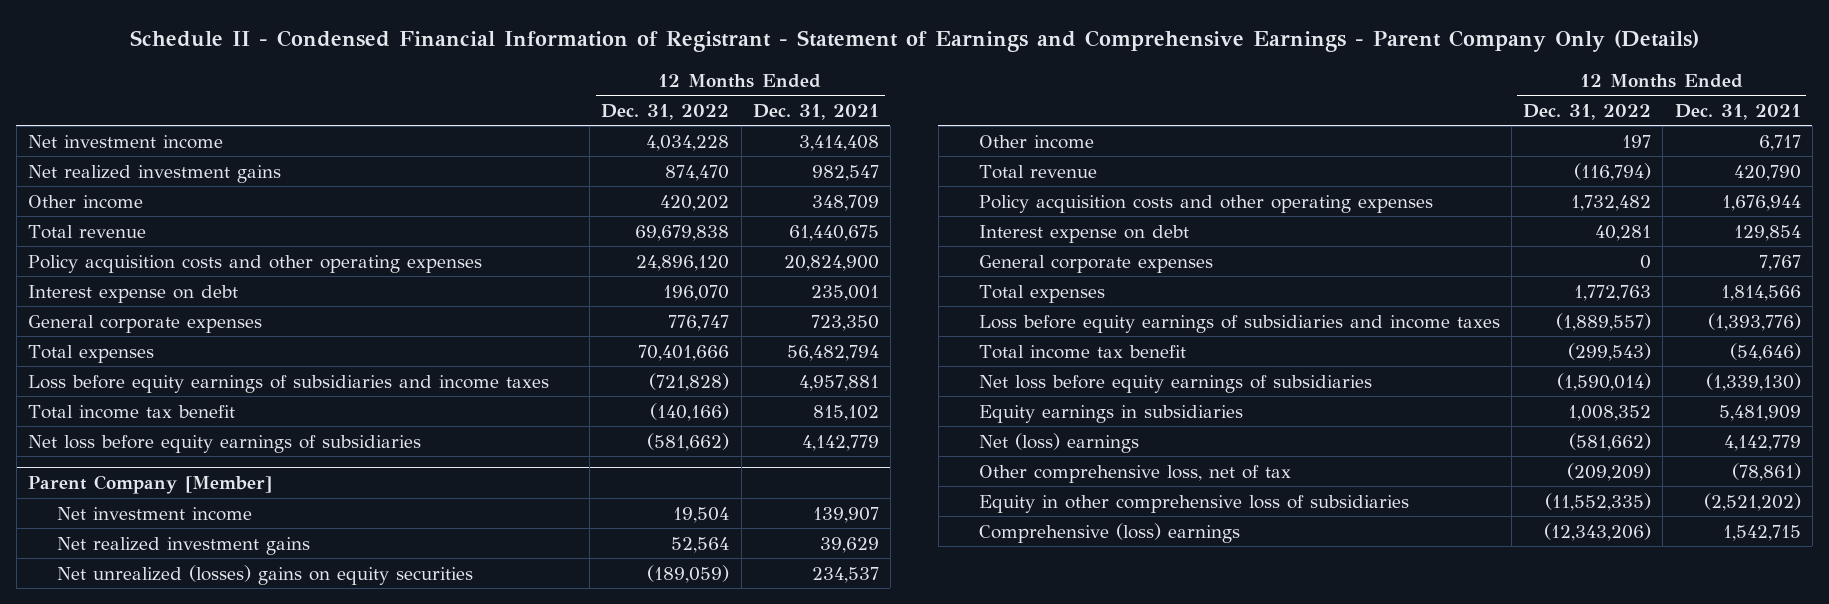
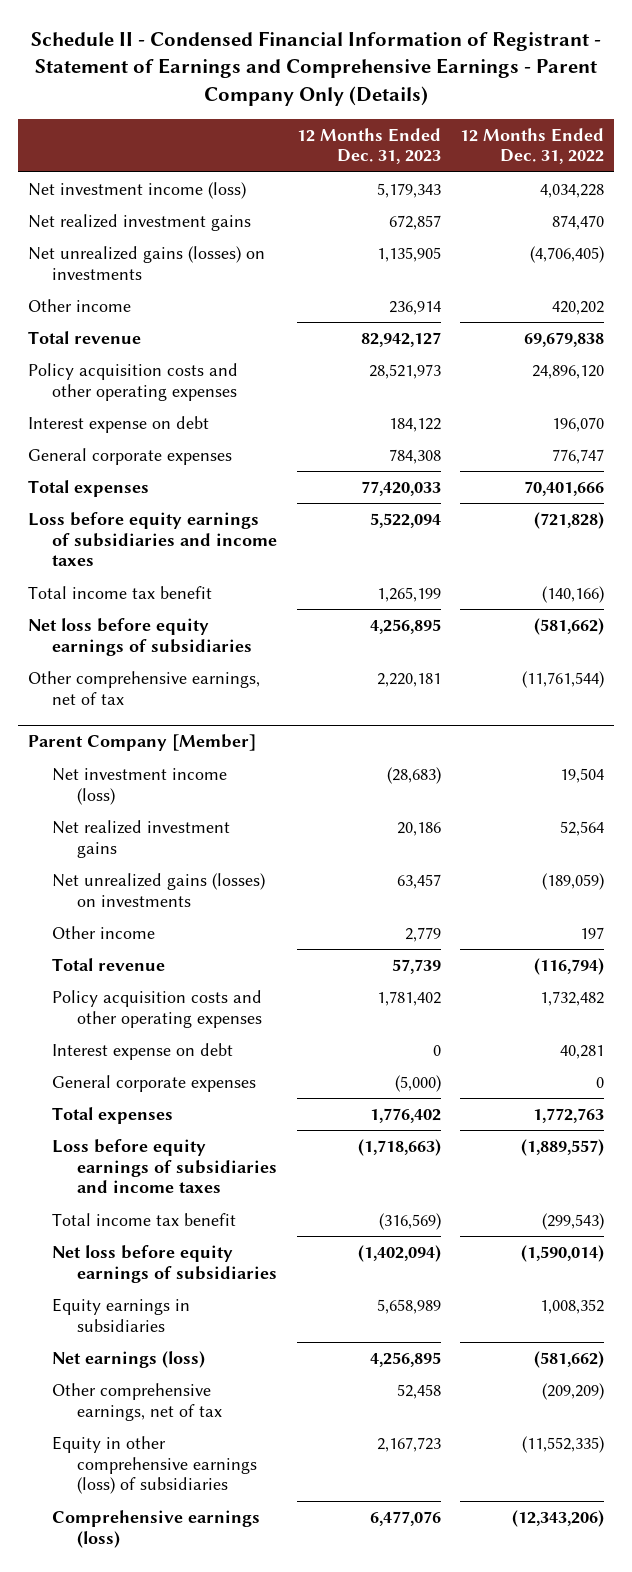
- | 12 Months Ended Dec. 31, 2022 | 12 Months Ended Dec. 31, 2021
+ | 12 Months Ended Dec. 31, 2023 | 12 Months Ended Dec. 31, 2022
- Net investment income | 4,034,228 | 3,414,408
+ Net investment income (loss) | 5,179,343 | 4,034,228
+ Net unrealized gains (losses) on investments | 1,135,905 | (4,706,405)
+ Other comprehensive earnings, net of tax | 2,220,181 | (11,761,544)
@ Parent Company [Member]
- Net investment income | 19,504 | 139,907
+ Net investment income (loss) | (28,683) | 19,504
- Net unrealized (losses) gains on equity securities | (189,059) | 234,537
+ Net unrealized gains (losses) on investments | 63,457 | (189,059)
- Net (loss) earnings | (581,662) | 4,142,779
- Other comprehensive loss, net of tax | (209,209) | (78,861)
- Equity in other comprehensive loss of subsidiaries | (11,552,335) | (2,521,202)
- Comprehensive (loss) earnings | (12,343,206) | 1,542,715
+ Net earnings (loss) | 4,256,895 | (581,662)
+ Other comprehensive earnings, net of tax | 52,458 | (209,209)
+ Equity in other comprehensive earnings (loss) of subsidiaries | 2,167,723 | (11,552,335)
+ Comprehensive earnings (loss) | 6,477,076 | (12,343,206)

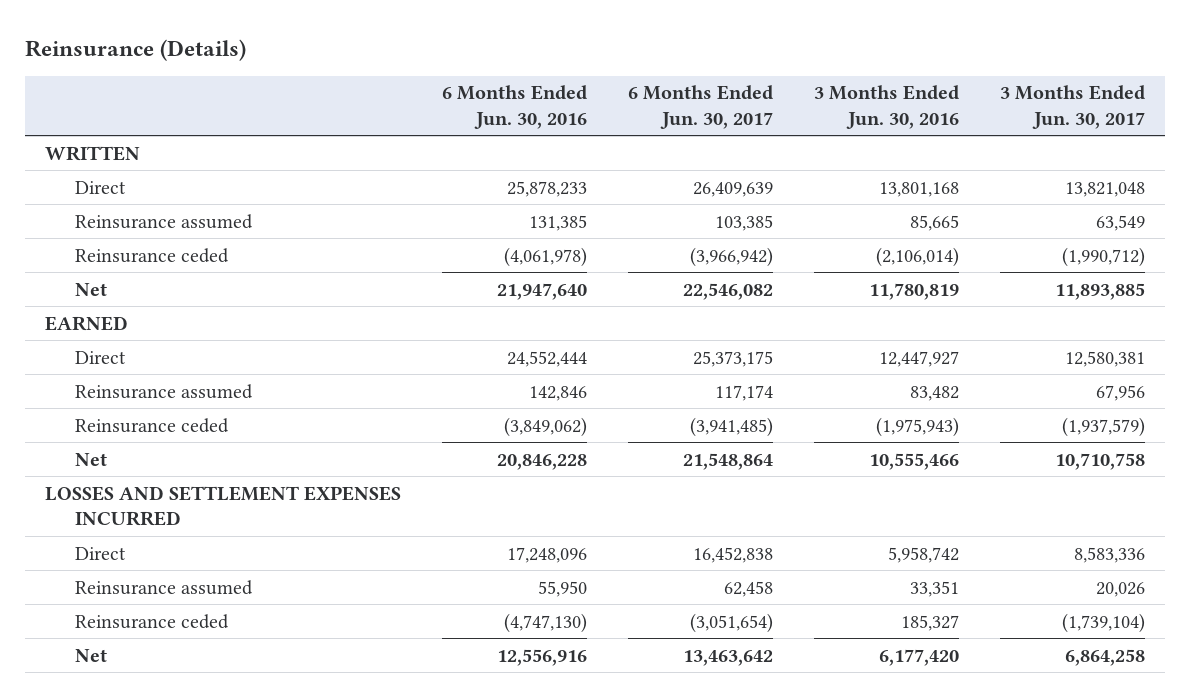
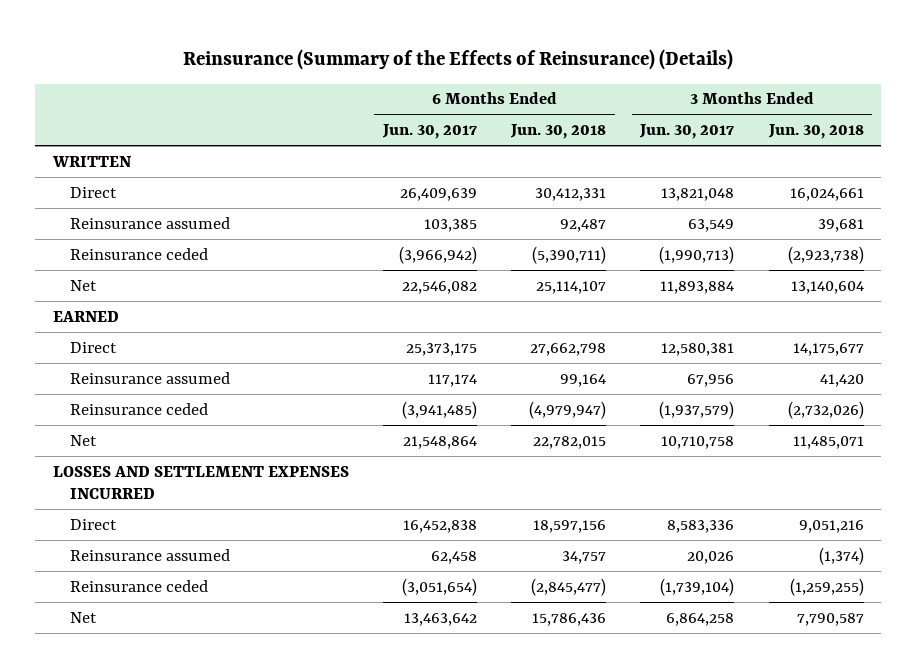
- Reinsurance (Details)
+ Reinsurance (Summary of the Effects of Reinsurance) (Details)
- | 6 Months Ended Jun. 30, 2016 | 6 Months Ended Jun. 30, 2017 | 3 Months Ended Jun. 30, 2016 | 3 Months Ended Jun. 30, 2017
+ | 6 Months Ended Jun. 30, 2017 | 6 Months Ended Jun. 30, 2018 | 3 Months Ended Jun. 30, 2017 | 3 Months Ended Jun. 30, 2018
- Reinsurance ceded | (4,061,978) | (3,966,942) | (2,106,014) | (1,990,712)
- Net | 21,947,640 | 22,546,082 | 11,780,819 | 11,893,885
+ Reinsurance ceded | (3,966,942) | (5,390,711) | (1,990,713) | (2,923,738)
+ Net | 22,546,082 | 25,114,107 | 11,893,884 | 13,140,604

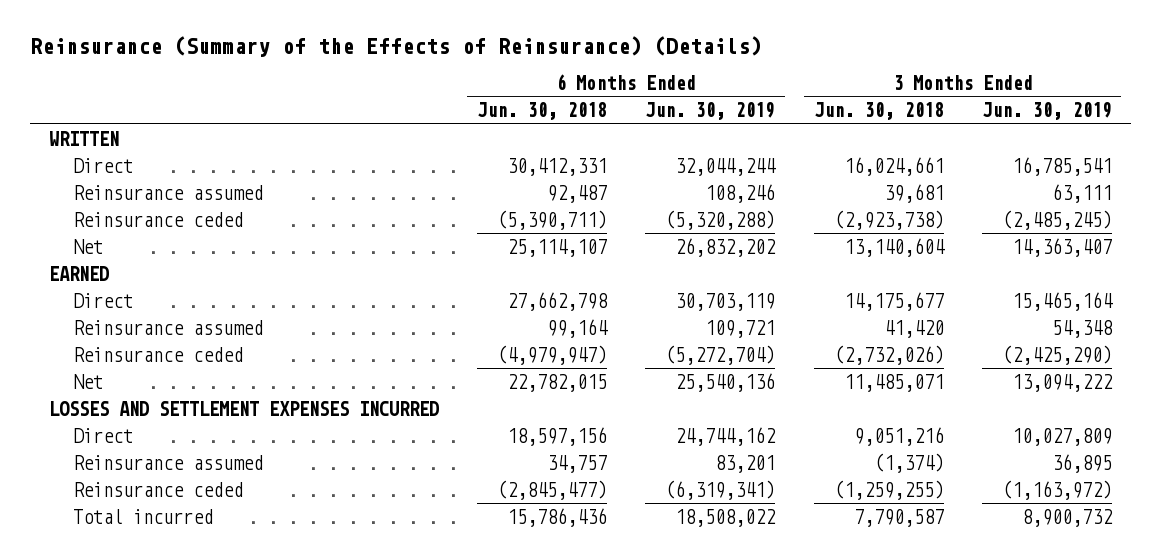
- | 6 Months Ended Jun. 30, 2017 | 6 Months Ended Jun. 30, 2018 | 3 Months Ended Jun. 30, 2017 | 3 Months Ended Jun. 30, 2018
+ | 6 Months Ended Jun. 30, 2018 | 6 Months Ended Jun. 30, 2019 | 3 Months Ended Jun. 30, 2018 | 3 Months Ended Jun. 30, 2019
- Net | 13,463,642 | 15,786,436 | 6,864,258 | 7,790,587
+ Total incurred | 15,786,436 | 18,508,022 | 7,790,587 | 8,900,732

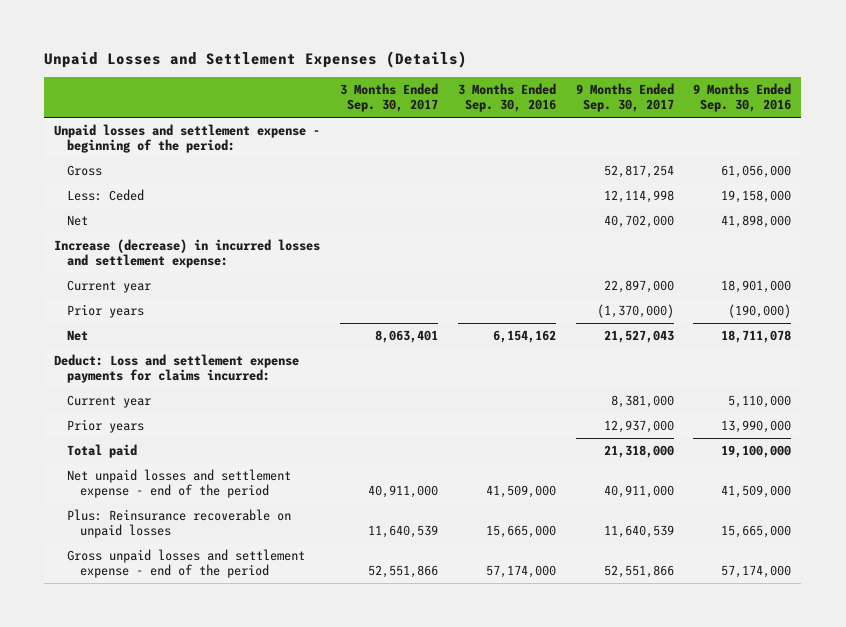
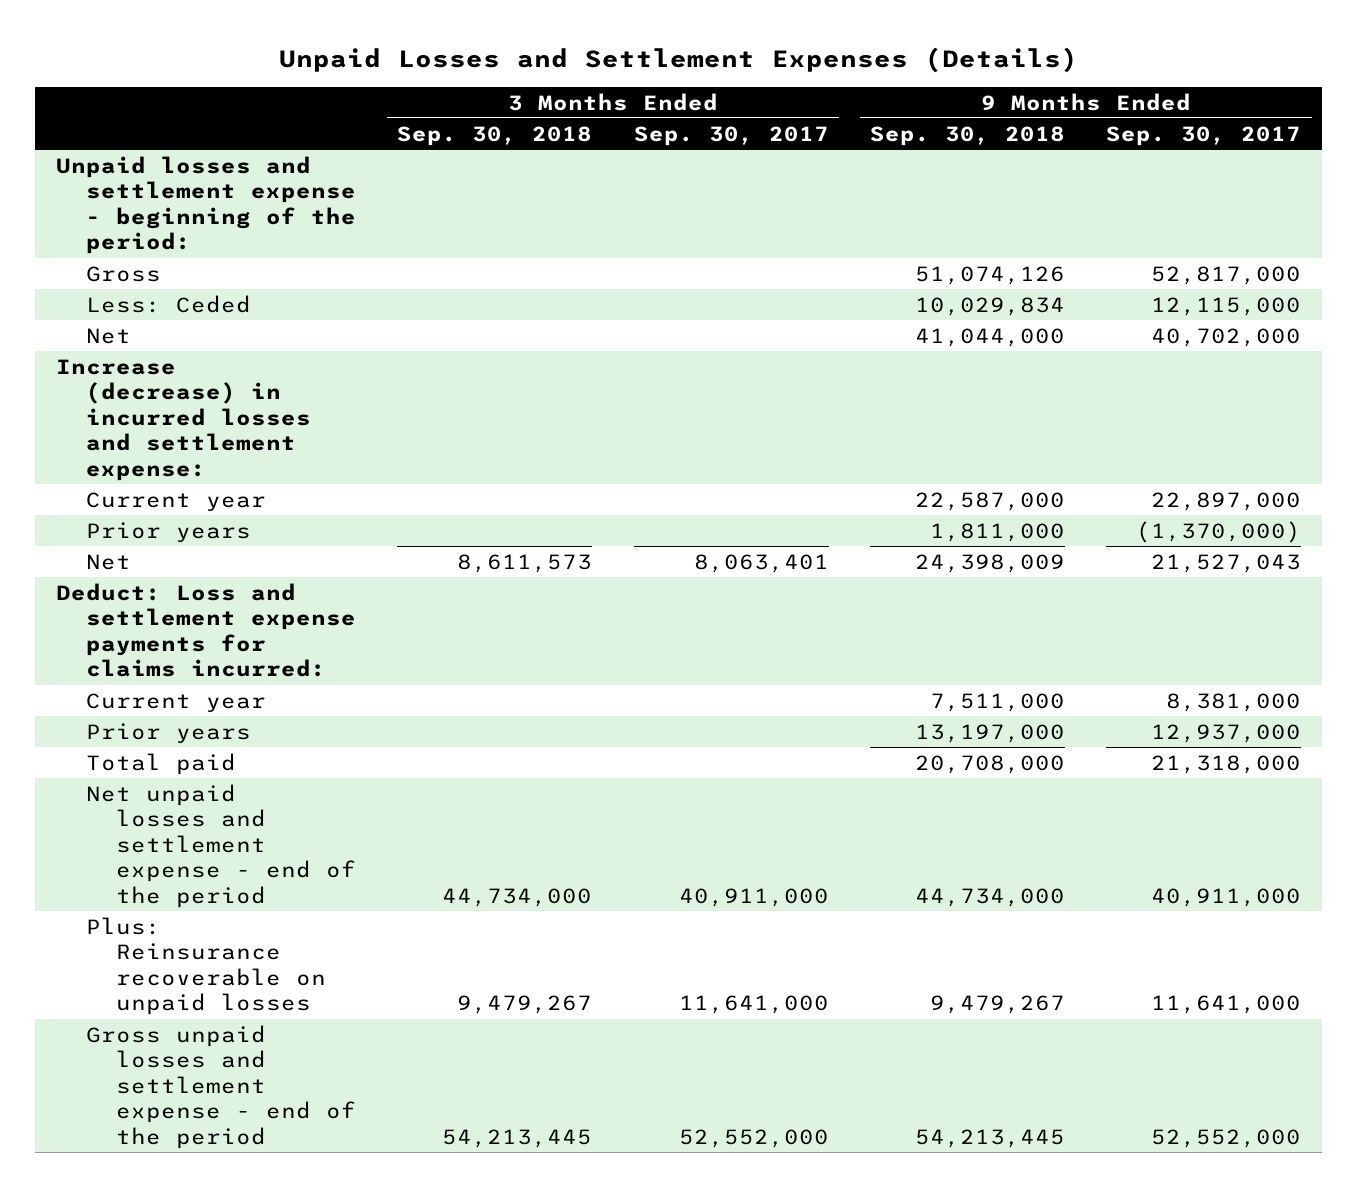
- | 3 Months Ended Sep. 30, 2017 | 3 Months Ended Sep. 30, 2016 | 9 Months Ended Sep. 30, 2017 | 9 Months Ended Sep. 30, 2016
+ | 3 Months Ended Sep. 30, 2018 | 3 Months Ended Sep. 30, 2017 | 9 Months Ended Sep. 30, 2018 | 9 Months Ended Sep. 30, 2017
- Gross | | | 52,817,254 | 61,056,000
- Less: Ceded | | | 12,114,998 | 19,158,000
+ Gross | | | 51,074,126 | 52,817,000
+ Less: Ceded | | | 10,029,834 | 12,115,000
- Plus: Reinsurance recoverable on unpaid losses | 11,640,539 | 15,665,000 | 11,640,539 | 15,665,000
- Gross unpaid losses and settlement expense - end of the period | 52,551,866 | 57,174,000 | 52,551,866 | 57,174,000
+ Plus: Reinsurance recoverable on unpaid losses | 9,479,267 | 11,641,000 | 9,479,267 | 11,641,000
+ Gross unpaid losses and settlement expense - end of the period | 54,213,445 | 52,552,000 | 54,213,445 | 52,552,000

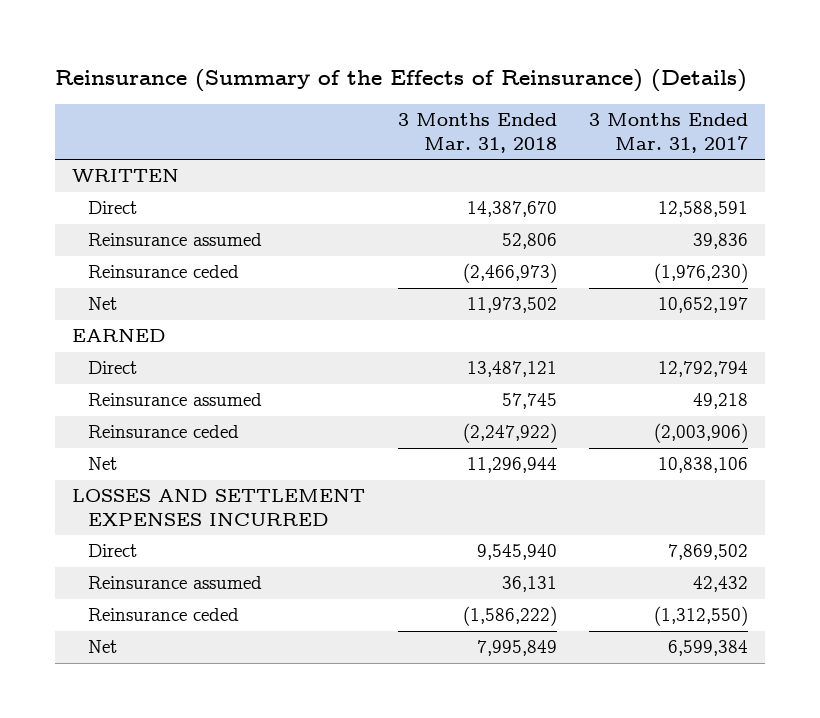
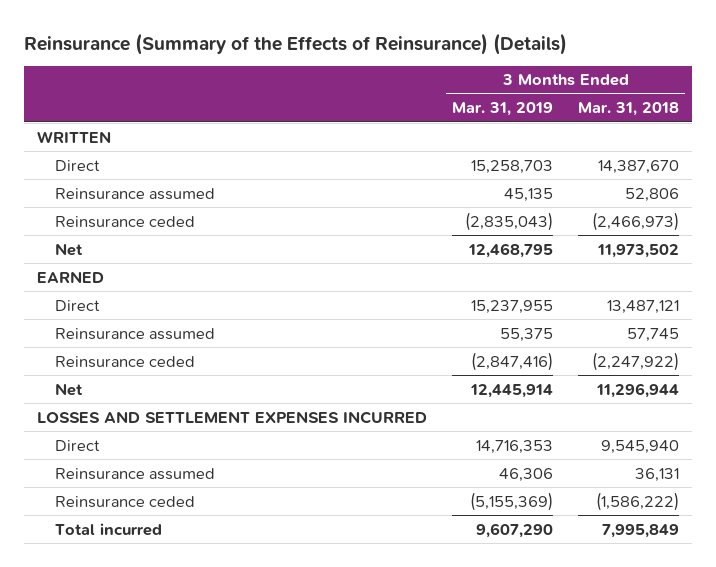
- | 3 Months Ended Mar. 31, 2018 | 3 Months Ended Mar. 31, 2017
+ | 3 Months Ended Mar. 31, 2019 | 3 Months Ended Mar. 31, 2018
- Net | 7,995,849 | 6,599,384
+ Total incurred | 9,607,290 | 7,995,849

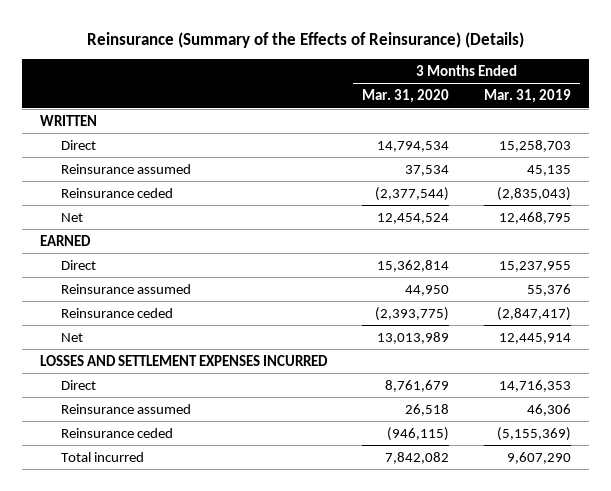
- | 3 Months Ended Mar. 31, 2019 | 3 Months Ended Mar. 31, 2018
+ | 3 Months Ended Mar. 31, 2020 | 3 Months Ended Mar. 31, 2019
- Reinsurance assumed | 55,375 | 57,745
- Reinsurance ceded | (2,847,416) | (2,247,922)
+ Reinsurance assumed | 44,950 | 55,376
+ Reinsurance ceded | (2,393,775) | (2,847,417)

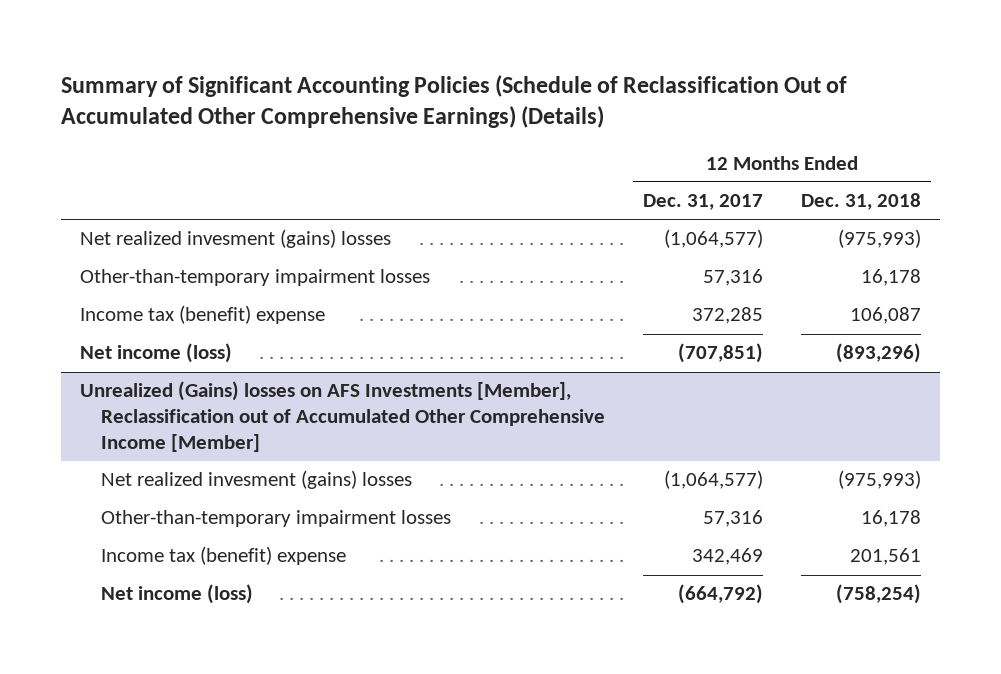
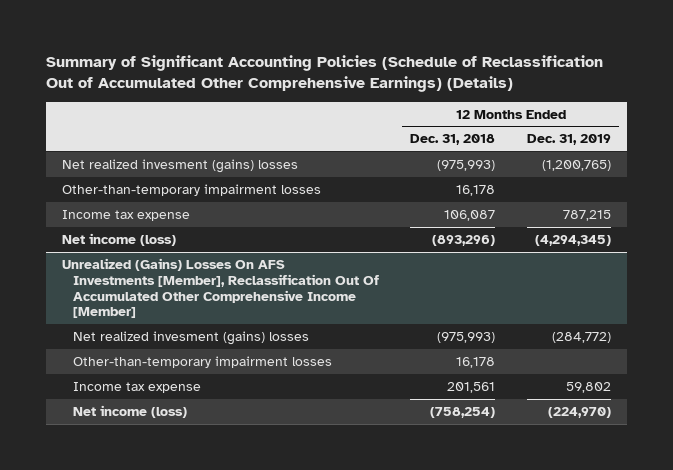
- | 12 Months Ended Dec. 31, 2017 | 12 Months Ended Dec. 31, 2018
+ | 12 Months Ended Dec. 31, 2018 | 12 Months Ended Dec. 31, 2019
- Income tax (benefit) expense | 372,285 | 106,087
+ Income tax expense | 106,087 | 787,215
- Unrealized (Gains) losses on AFS Investments [Member], Reclassification out of Accumulated Other Comprehensive Income [Member]
+ Unrealized (Gains) Losses On AFS Investments [Member], Reclassification Out Of Accumulated Other Comprehensive Income [Member]
- Income tax (benefit) expense | 342,469 | 201,561
+ Income tax expense | 201,561 | 59,802

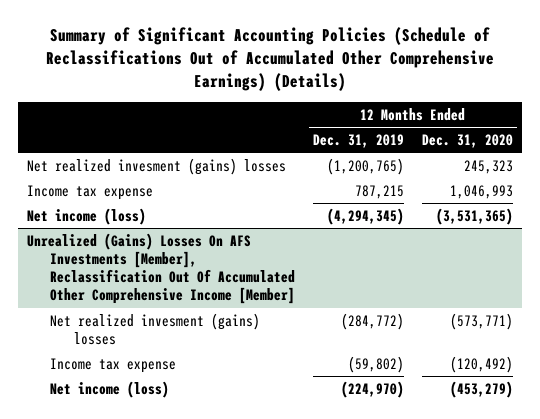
- Summary of Significant Accounting Policies (Schedule of Reclassification Out of Accumulated Other Comprehensive Earnings) (Details)
+ Summary of Significant Accounting Policies (Schedule of Reclassifications Out of Accumulated Other Comprehensive Earnings) (Details)
- | 12 Months Ended Dec. 31, 2018 | 12 Months Ended Dec. 31, 2019
+ | 12 Months Ended Dec. 31, 2019 | 12 Months Ended Dec. 31, 2020
- Other-than-temporary impairment losses | 16,178 |
@ Unrealized (Gains) Losses On AFS Investments [Member], Reclassification Out Of Accumulated Other Comprehensive Income [Member]
- Other-than-temporary impairment losses | 16,178 |
- Income tax expense | 201,561 | 59,802
+ Income tax expense | (59,802) | (120,492)

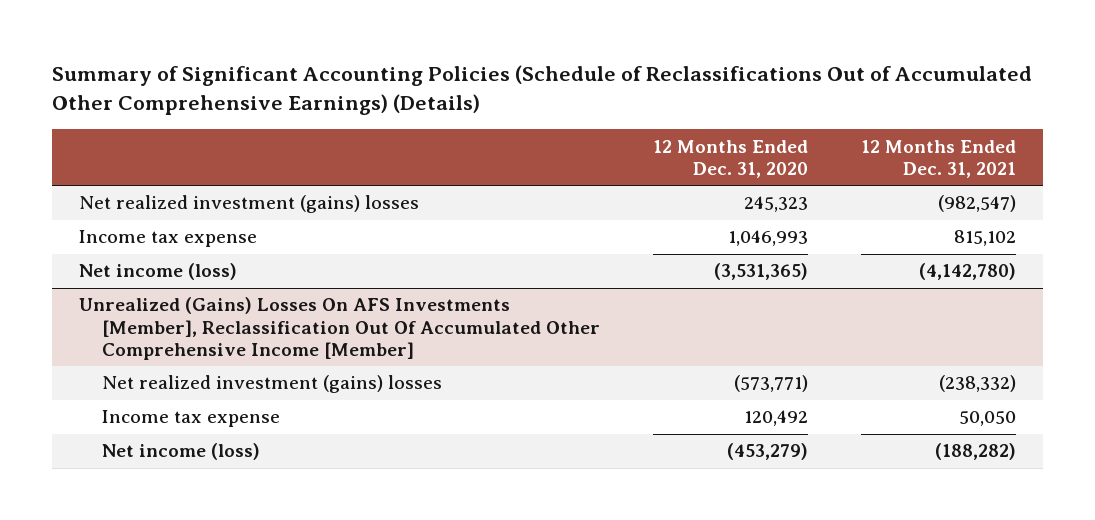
- | 12 Months Ended Dec. 31, 2019 | 12 Months Ended Dec. 31, 2020
+ | 12 Months Ended Dec. 31, 2020 | 12 Months Ended Dec. 31, 2021
- Net realized invesment (gains) losses | (1,200,765) | 245,323
+ Net realized investment (gains) losses | 245,323 | (982,547)
@ Unrealized (Gains) Losses On AFS Investments [Member], Reclassification Out Of Accumulated Other Comprehensive Income [Member]
- Net realized invesment (gains) losses | (284,772) | (573,771)
- Income tax expense | (59,802) | (120,492)
+ Net realized investment (gains) losses | (573,771) | (238,332)
+ Income tax expense | 120,492 | 50,050

